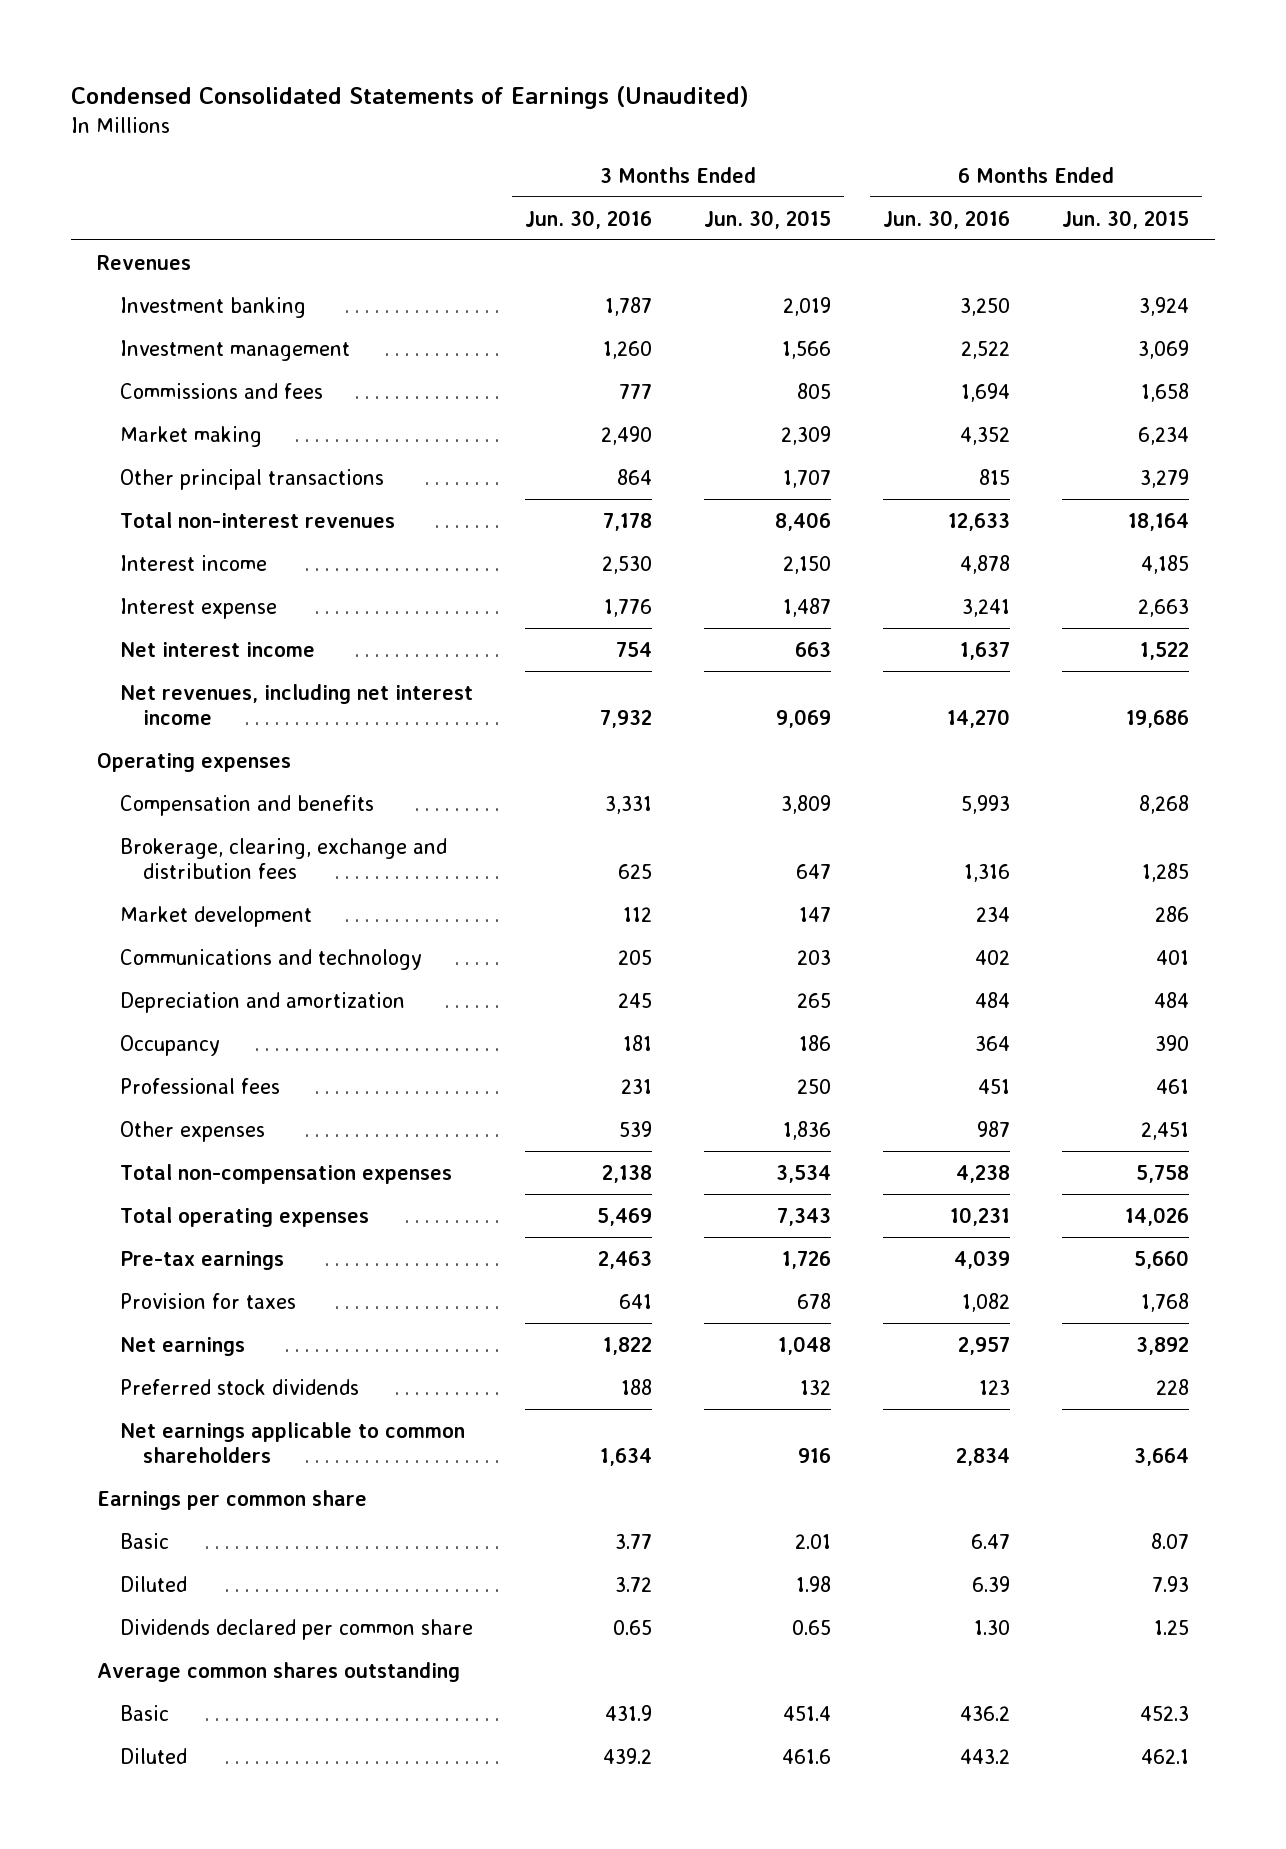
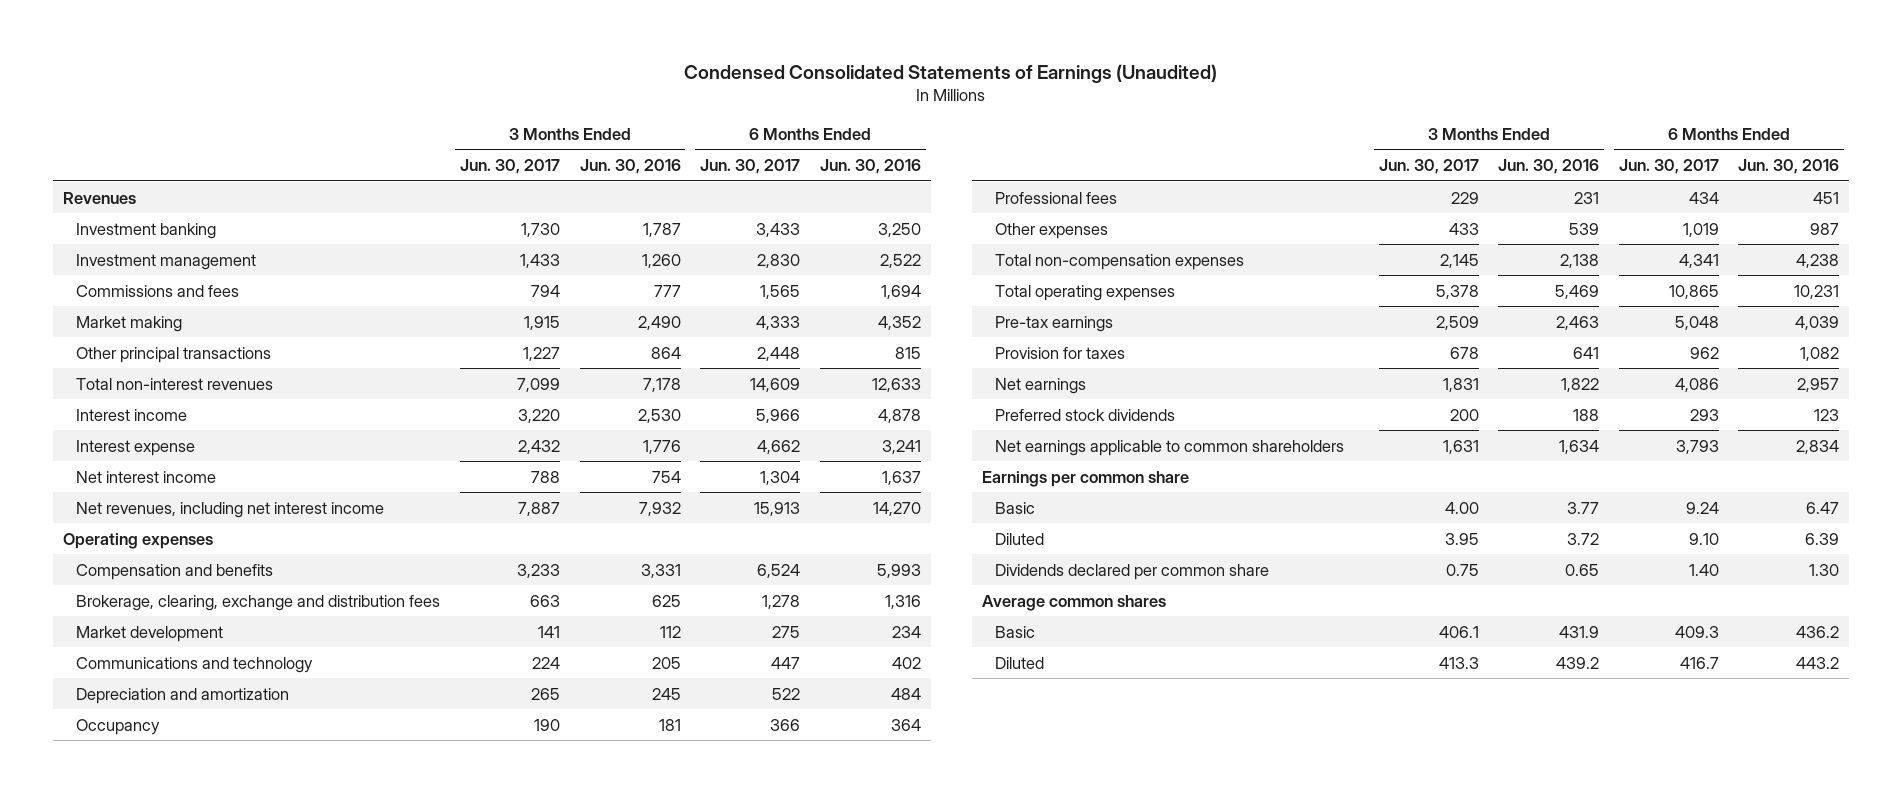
- | 3 Months Ended Jun. 30, 2016 | 3 Months Ended Jun. 30, 2015 | 6 Months Ended Jun. 30, 2016 | 6 Months Ended Jun. 30, 2015
+ | 3 Months Ended Jun. 30, 2017 | 3 Months Ended Jun. 30, 2016 | 6 Months Ended Jun. 30, 2017 | 6 Months Ended Jun. 30, 2016
- Average common shares outstanding
+ Average common shares

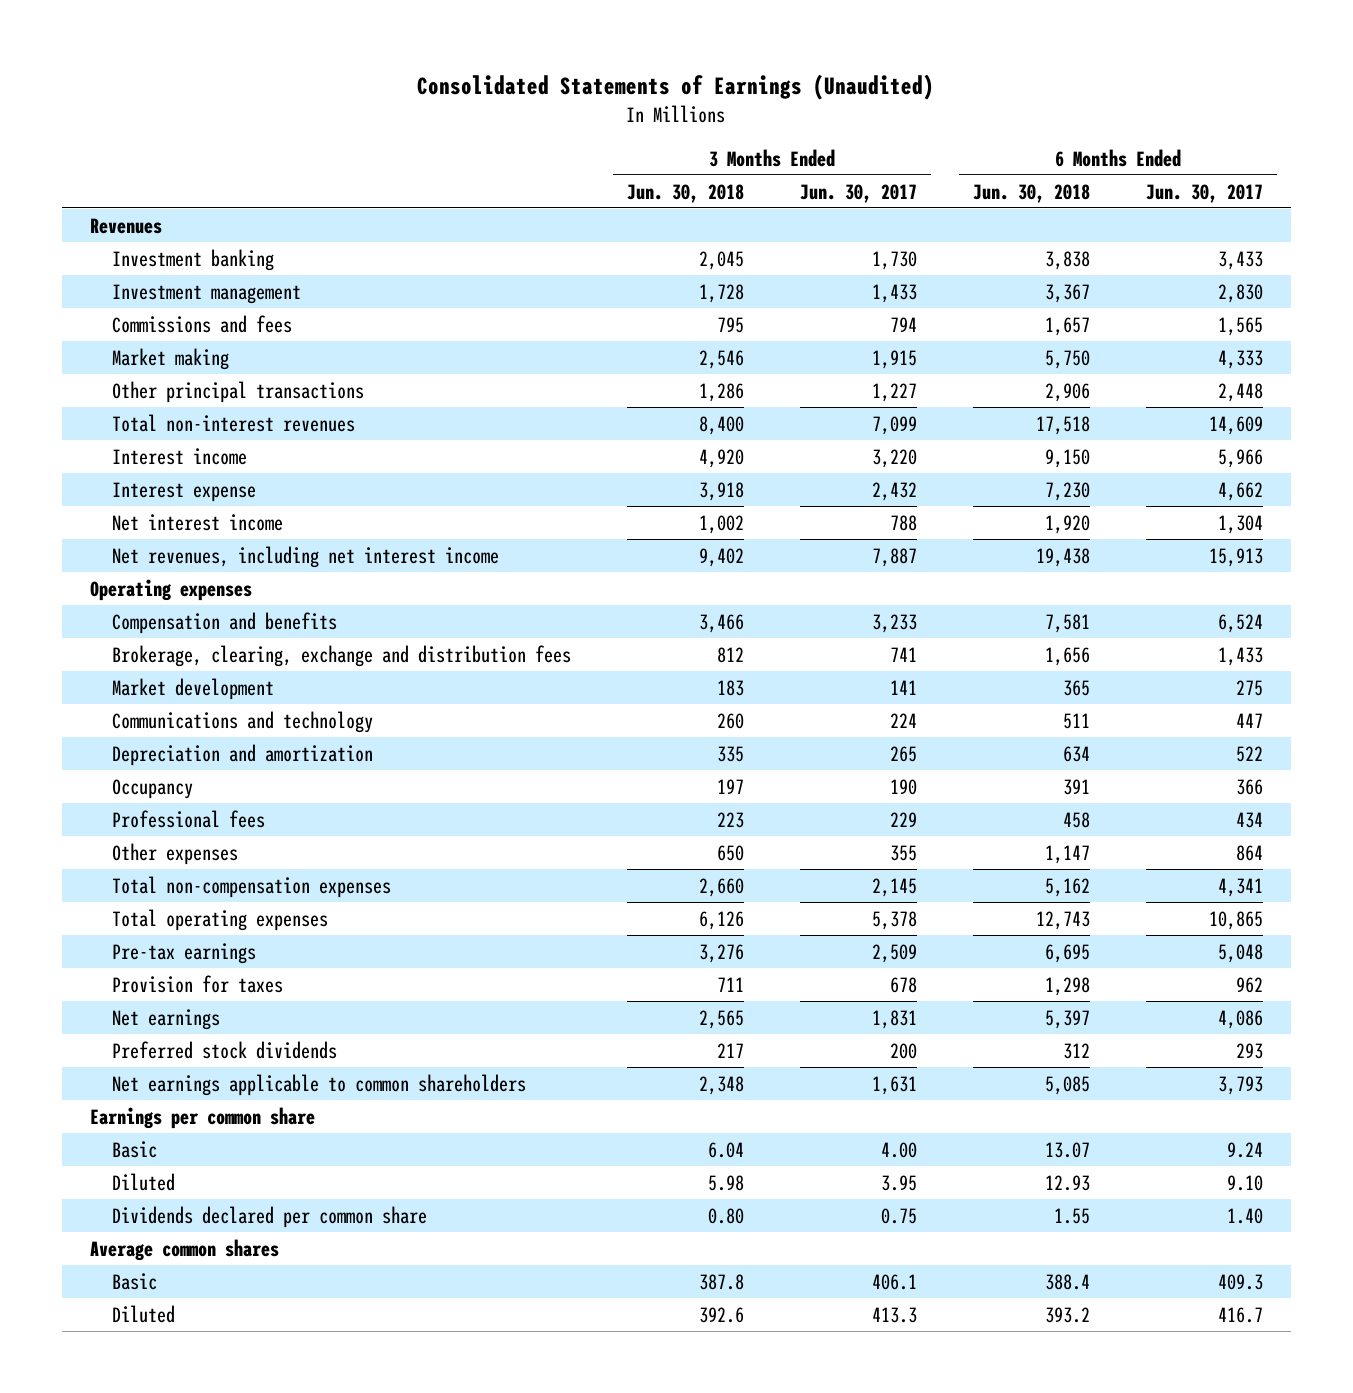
- Condensed Consolidated Statements of Earnings (Unaudited)
+ Consolidated Statements of Earnings (Unaudited)
- | 3 Months Ended Jun. 30, 2017 | 3 Months Ended Jun. 30, 2016 | 6 Months Ended Jun. 30, 2017 | 6 Months Ended Jun. 30, 2016
+ | 3 Months Ended Jun. 30, 2018 | 3 Months Ended Jun. 30, 2017 | 6 Months Ended Jun. 30, 2018 | 6 Months Ended Jun. 30, 2017
- Brokerage, clearing, exchange and distribution fees | 663 | 625 | 1,278 | 1,316
+ Brokerage, clearing, exchange and distribution fees | 812 | 741 | 1,656 | 1,433
- Other expenses | 433 | 539 | 1,019 | 987
+ Other expenses | 650 | 355 | 1,147 | 864

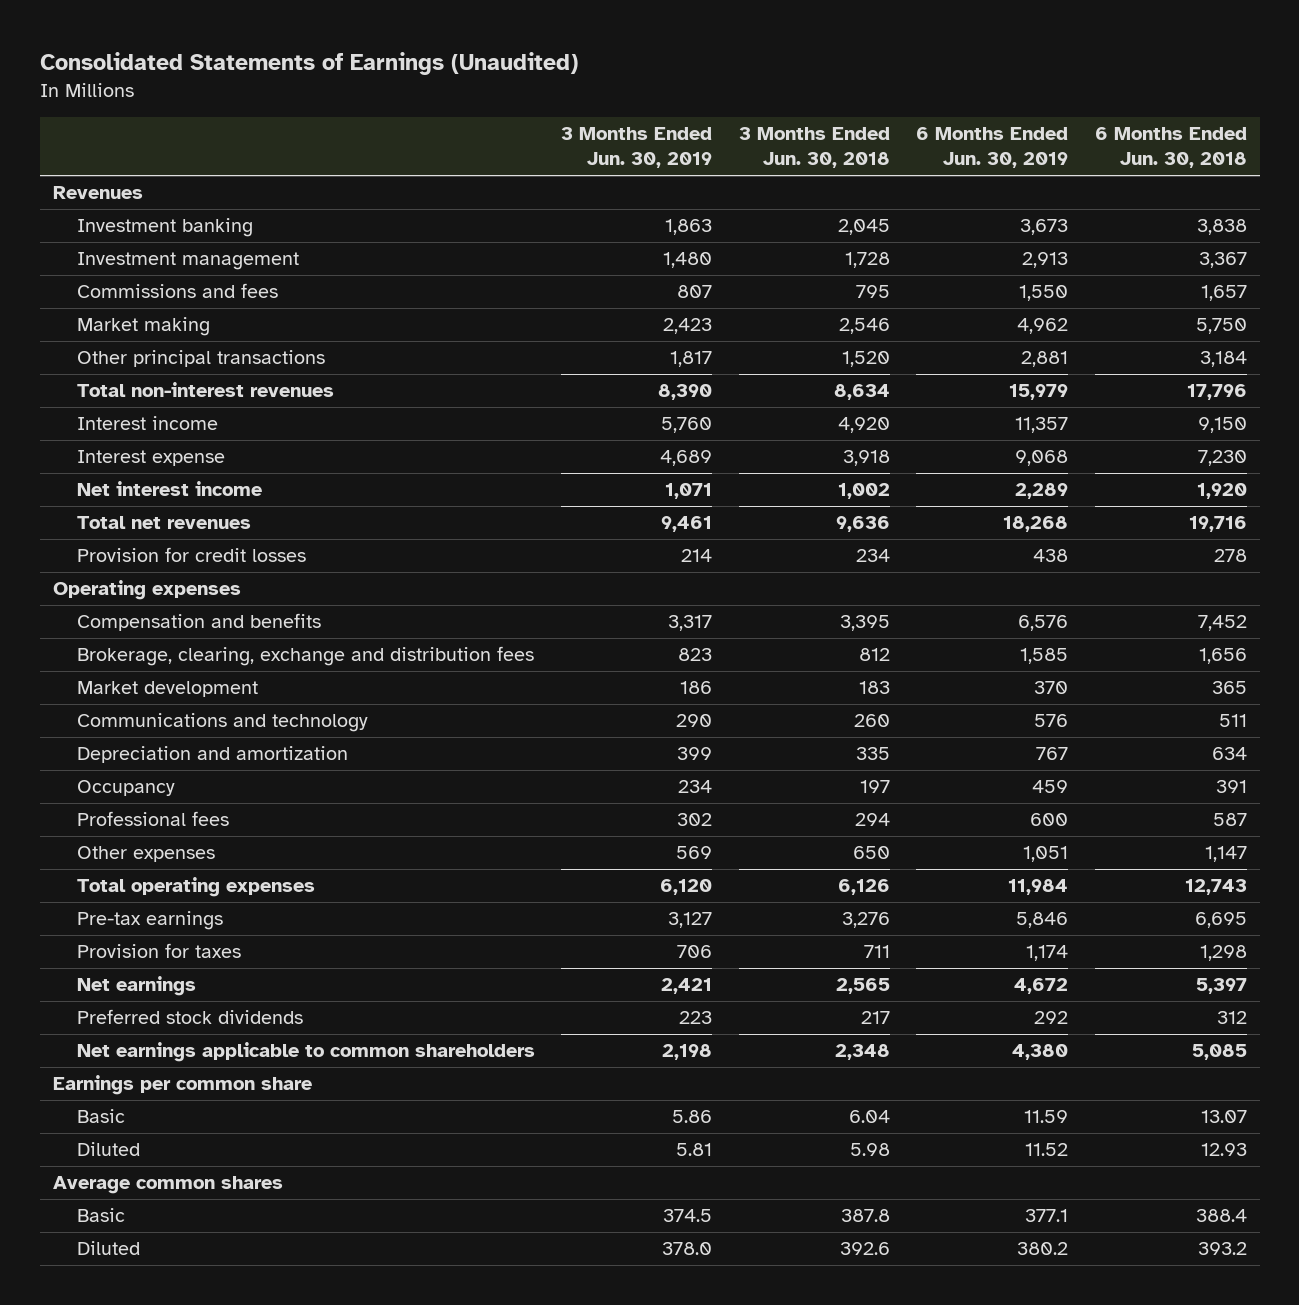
- | 3 Months Ended Jun. 30, 2018 | 3 Months Ended Jun. 30, 2017 | 6 Months Ended Jun. 30, 2018 | 6 Months Ended Jun. 30, 2017
+ | 3 Months Ended Jun. 30, 2019 | 3 Months Ended Jun. 30, 2018 | 6 Months Ended Jun. 30, 2019 | 6 Months Ended Jun. 30, 2018
- Other principal transactions | 1,286 | 1,227 | 2,906 | 2,448
- Total non-interest revenues | 8,400 | 7,099 | 17,518 | 14,609
+ Other principal transactions | 1,817 | 1,520 | 2,881 | 3,184
+ Total non-interest revenues | 8,390 | 8,634 | 15,979 | 17,796
- Net revenues, including net interest income | 9,402 | 7,887 | 19,438 | 15,913
+ Total net revenues | 9,461 | 9,636 | 18,268 | 19,716
+ Provision for credit losses | 214 | 234 | 438 | 278
- Compensation and benefits | 3,466 | 3,233 | 7,581 | 6,524
+ Compensation and benefits | 3,317 | 3,395 | 6,576 | 7,452
- Professional fees | 223 | 229 | 458 | 434
+ Professional fees | 302 | 294 | 600 | 587
- Total non-compensation expenses | 2,660 | 2,145 | 5,162 | 4,341
- Dividends declared per common share | 0.80 | 0.75 | 1.55 | 1.40

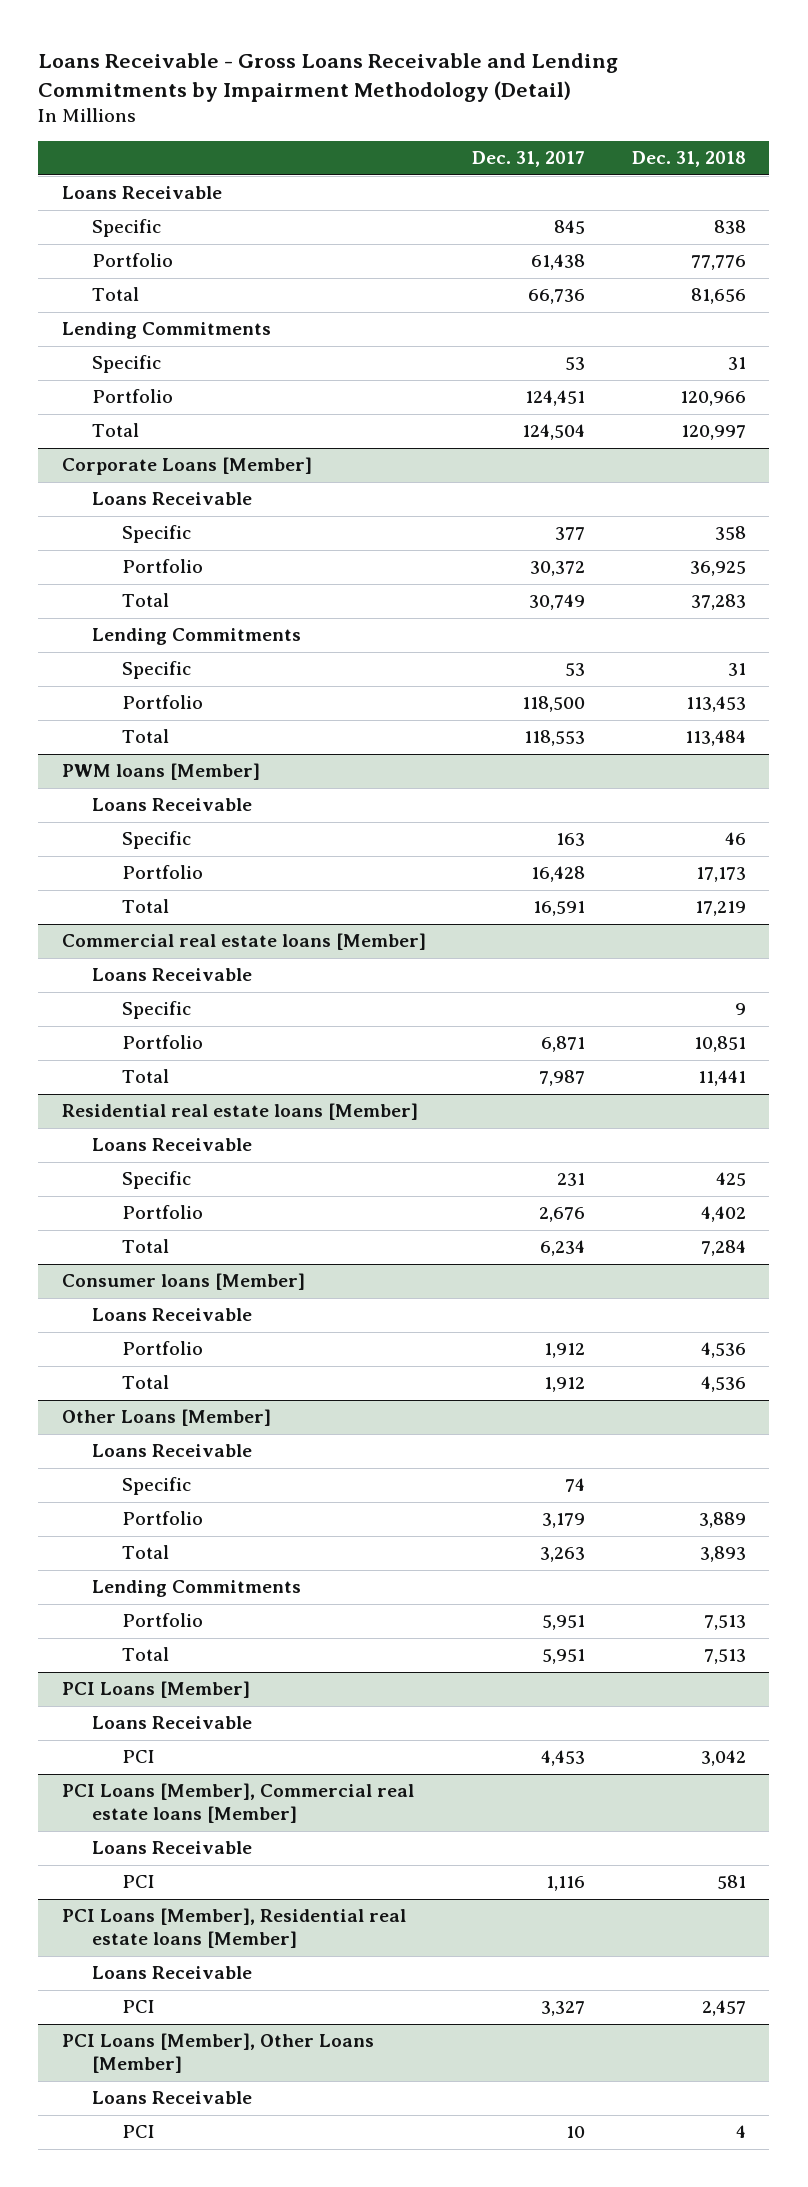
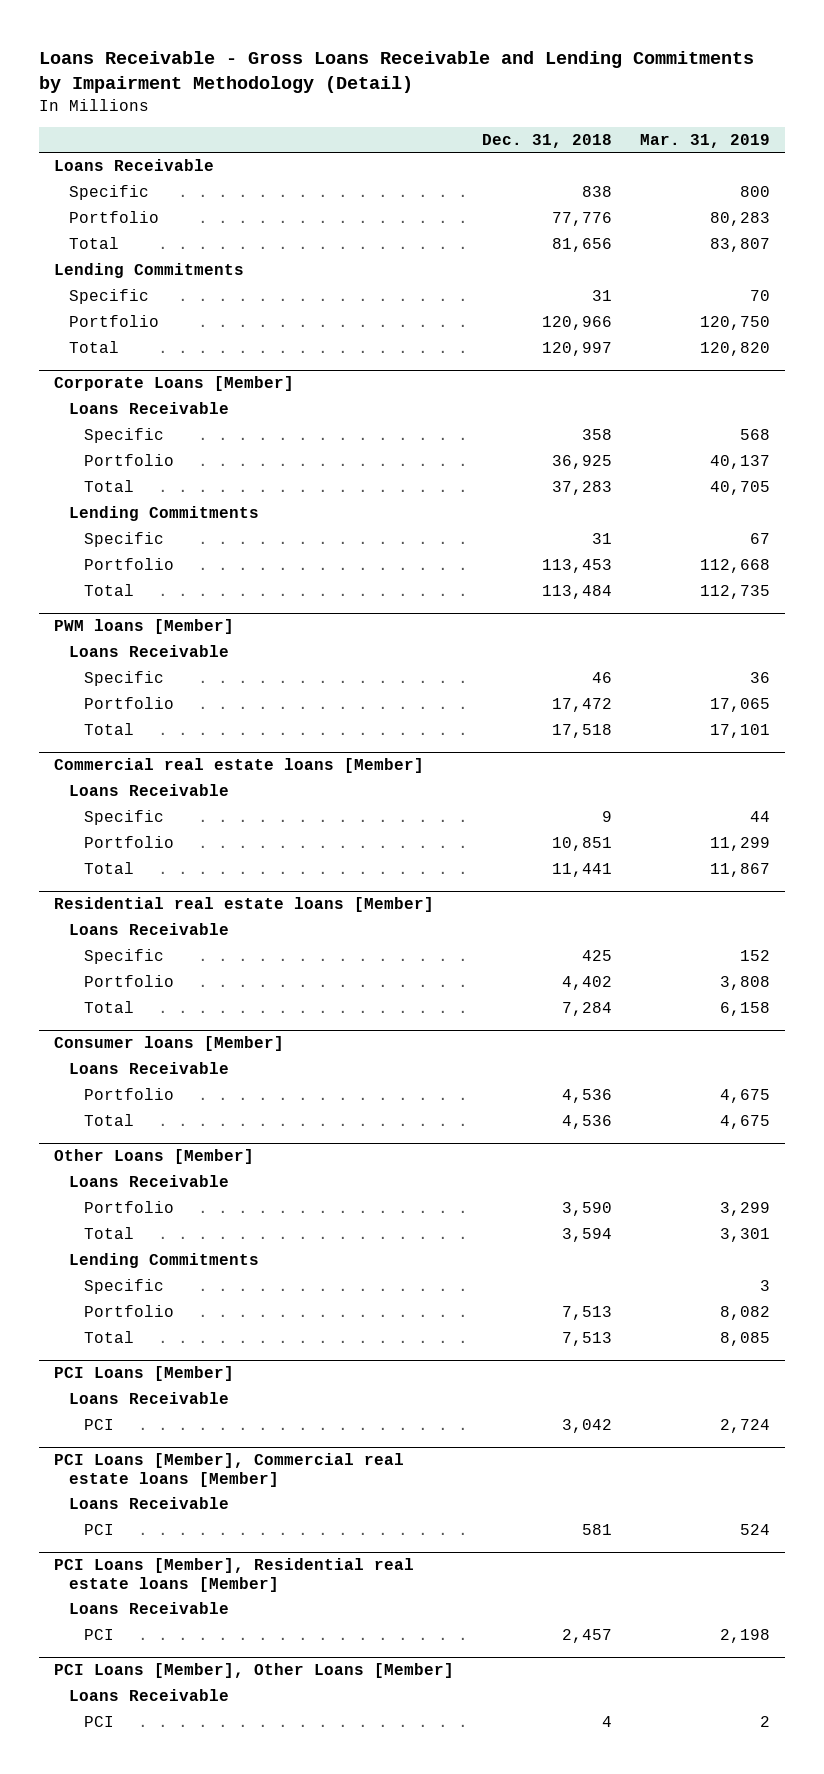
- | Dec. 31, 2017 | Dec. 31, 2018
+ | Dec. 31, 2018 | Mar. 31, 2019
@ PWM loans [Member]
- Portfolio | 16,428 | 17,173
- Total | 16,591 | 17,219
+ Portfolio | 17,472 | 17,065
+ Total | 17,518 | 17,101
@ Other Loans [Member]
- Portfolio | 3,179 | 3,889
- Total | 3,263 | 3,893
+ Portfolio | 3,590 | 3,299
+ Total | 3,594 | 3,301
moved down: Specific | | 3

